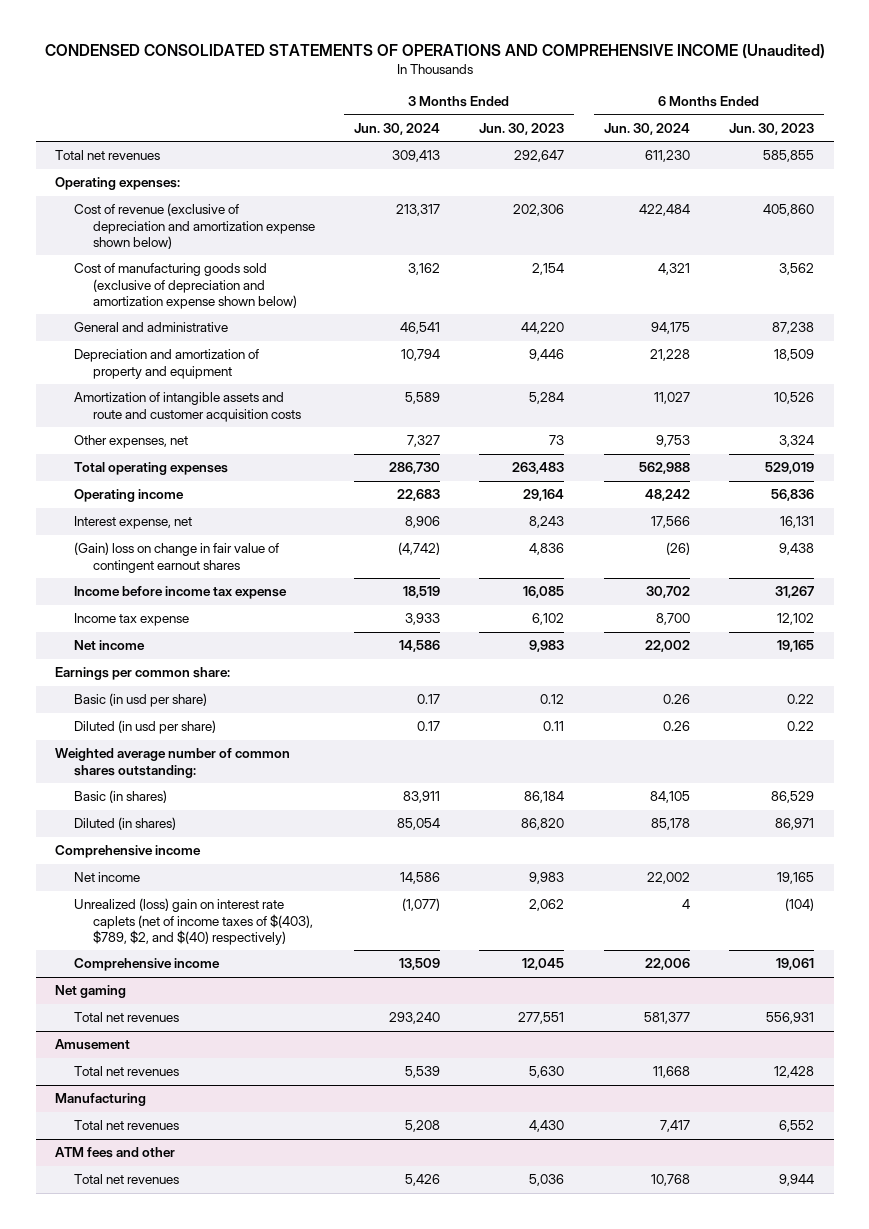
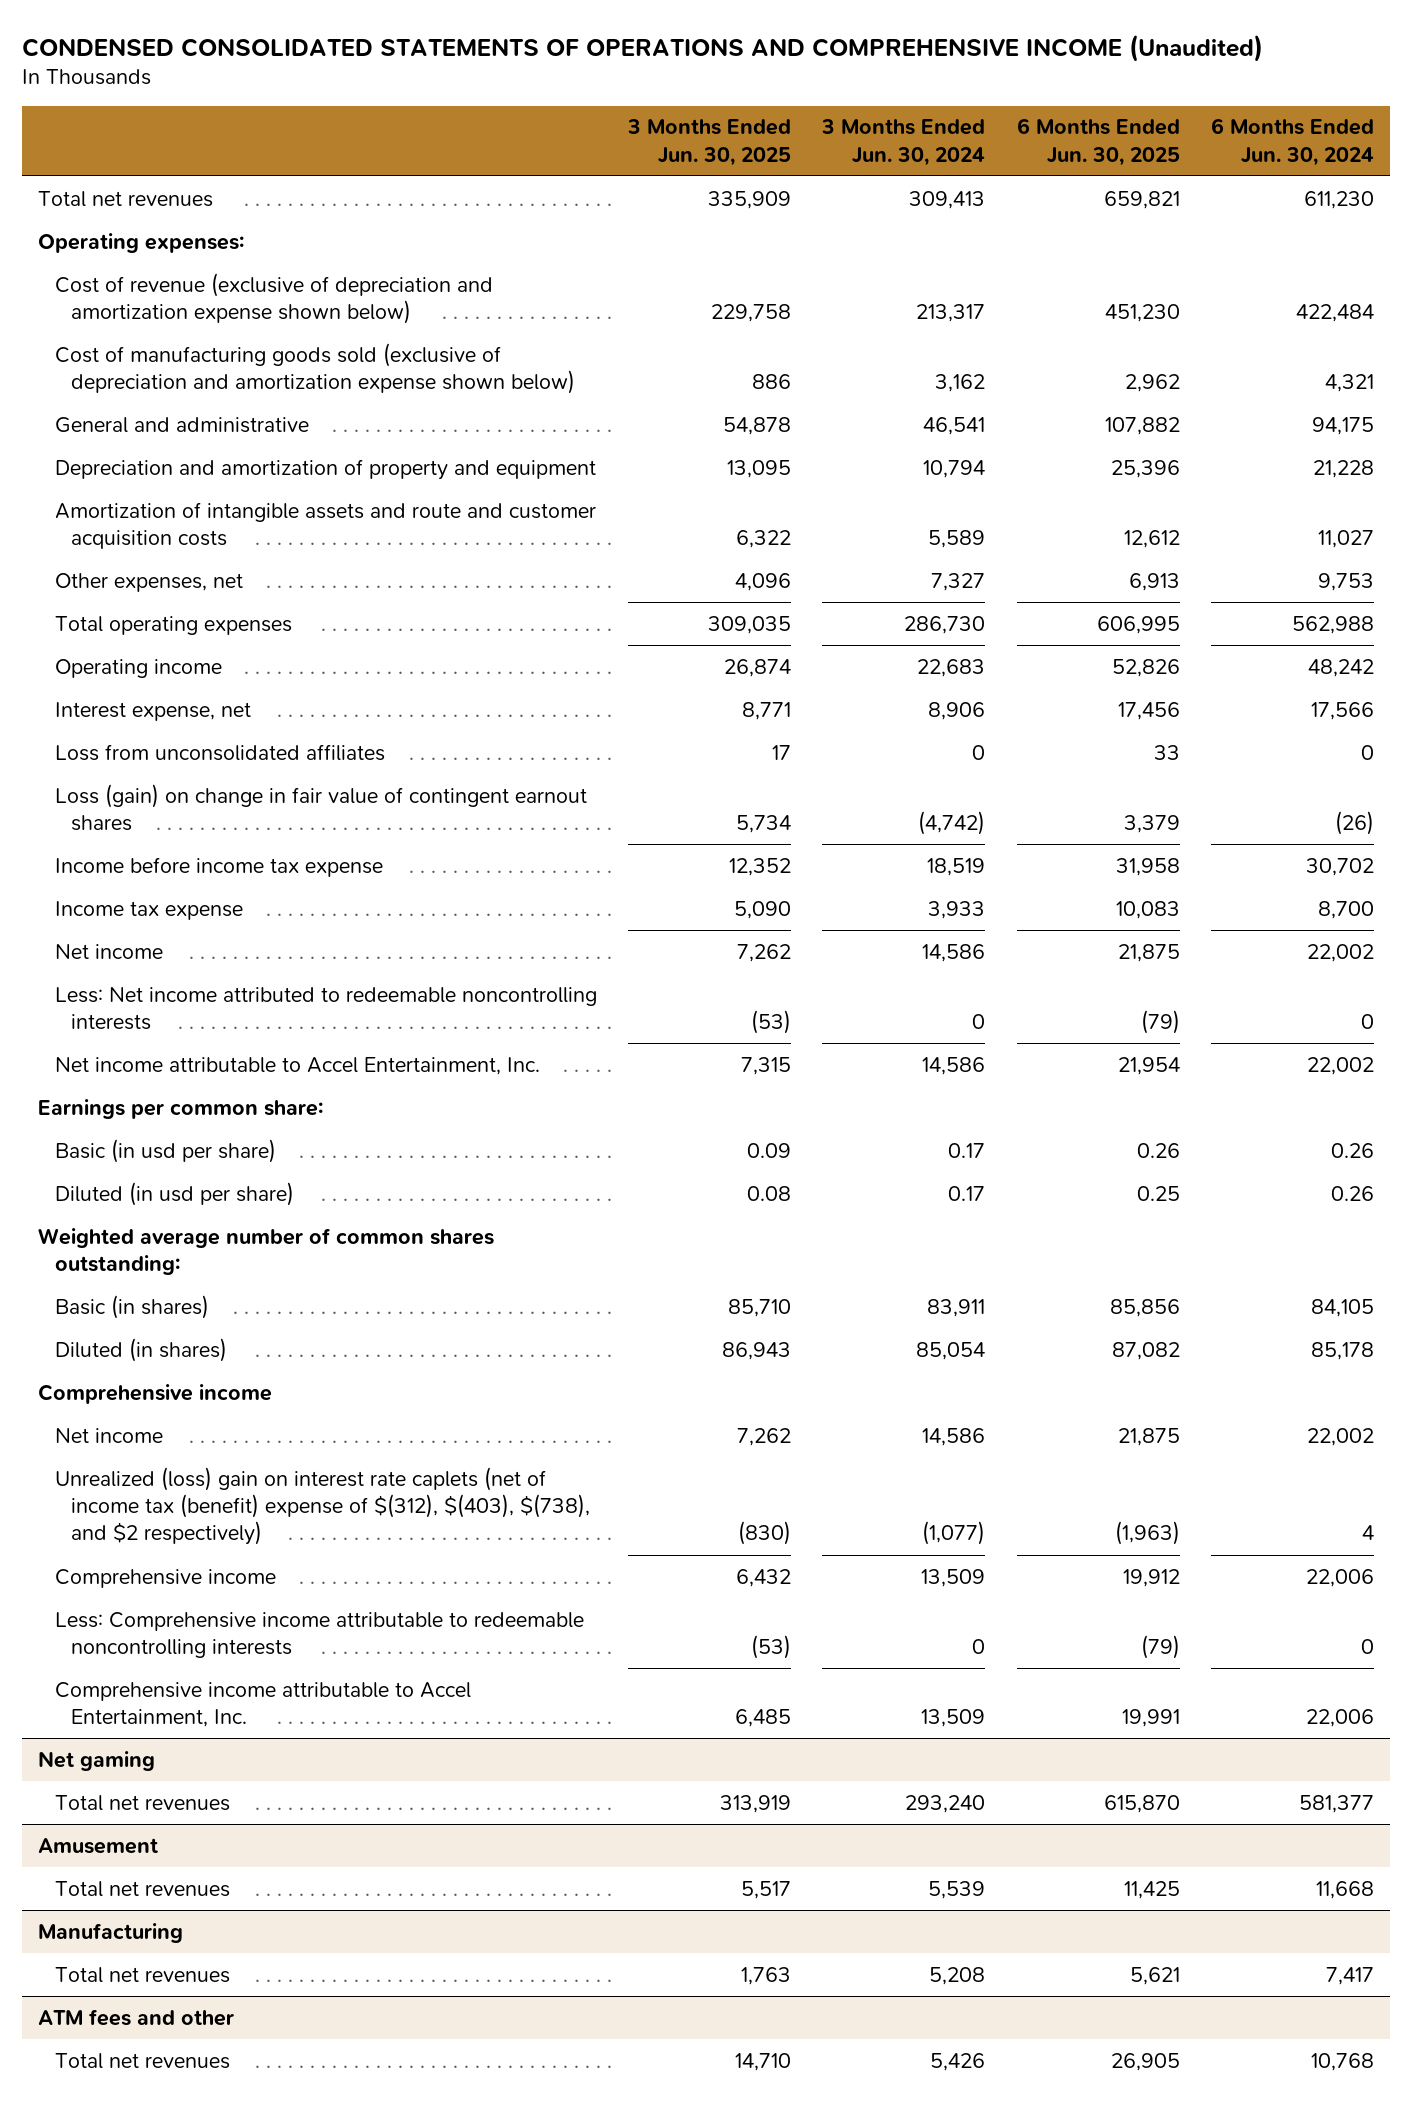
- | 3 Months Ended Jun. 30, 2024 | 3 Months Ended Jun. 30, 2023 | 6 Months Ended Jun. 30, 2024 | 6 Months Ended Jun. 30, 2023
+ | 3 Months Ended Jun. 30, 2025 | 3 Months Ended Jun. 30, 2024 | 6 Months Ended Jun. 30, 2025 | 6 Months Ended Jun. 30, 2024
- (Gain) loss on change in fair value of contingent earnout shares | (4,742) | 4,836 | (26) | 9,438
+ Loss from unconsolidated affiliates | 17 | 0 | 33 | 0
+ Loss (gain) on change in fair value of contingent earnout shares | 5,734 | (4,742) | 3,379 | (26)
+ Less: Net income attributed to redeemable noncontrolling interests | (53) | 0 | (79) | 0
+ Net income attributable to Accel Entertainment, Inc. | 7,315 | 14,586 | 21,954 | 22,002
- Unrealized (loss) gain on interest rate caplets (net of income taxes of $(403), $789, $2, and $(40) respectively) | (1,077) | 2,062 | 4 | (104)
+ Unrealized (loss) gain on interest rate caplets (net of income tax (benefit) expense of $(312), $(403), $(738), and $2 respectively) | (830) | (1,077) | (1,963) | 4
+ Less: Comprehensive income attributable to redeemable noncontrolling interests | (53) | 0 | (79) | 0
+ Comprehensive income attributable to Accel Entertainment, Inc. | 6,485 | 13,509 | 19,991 | 22,006

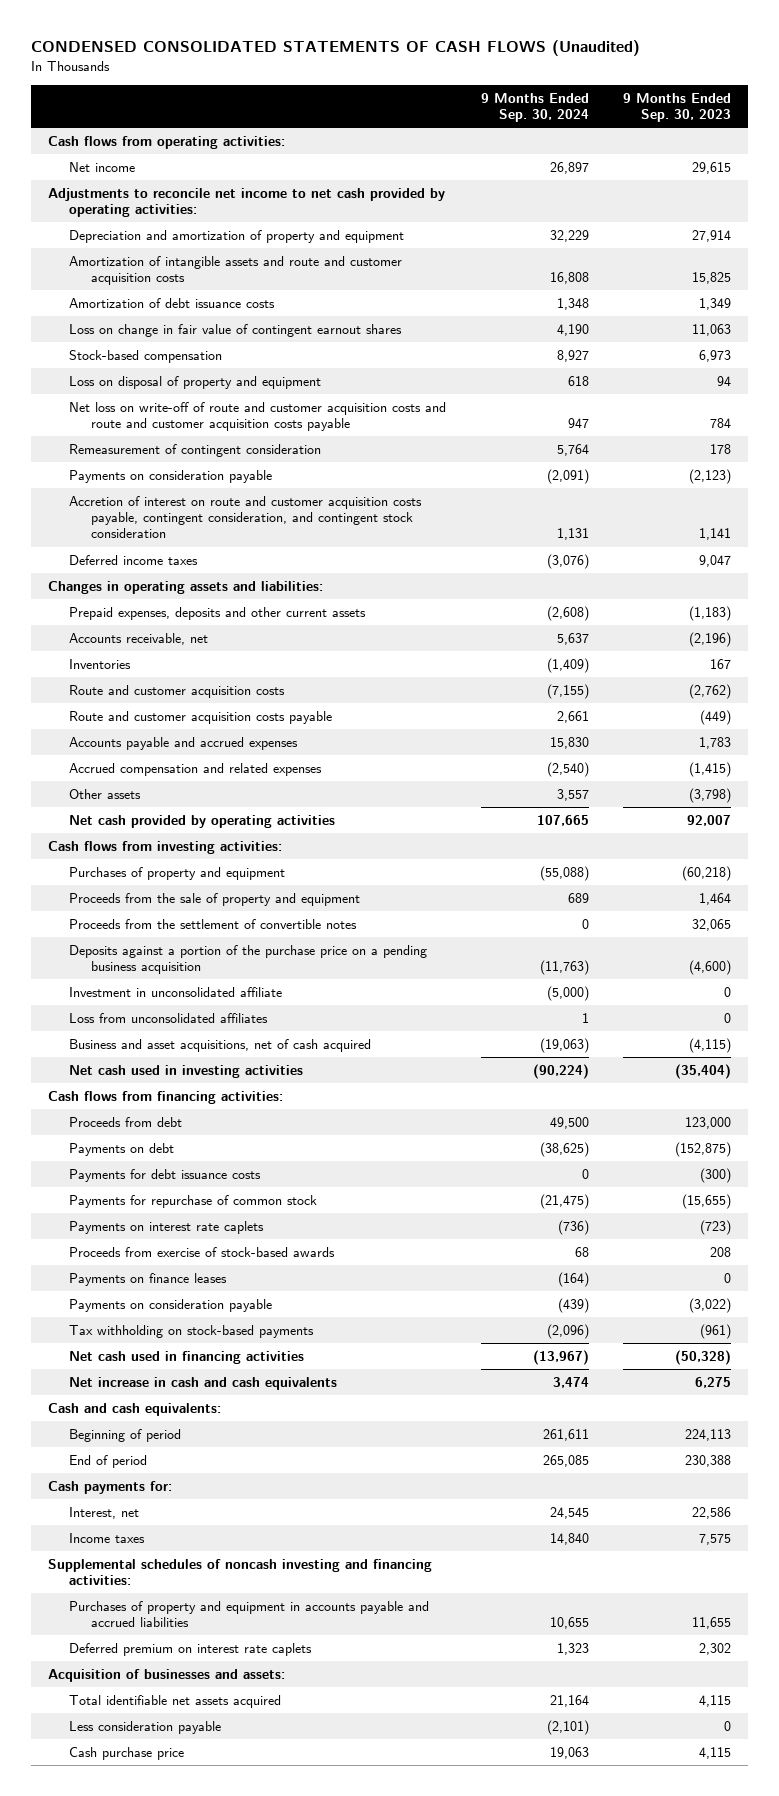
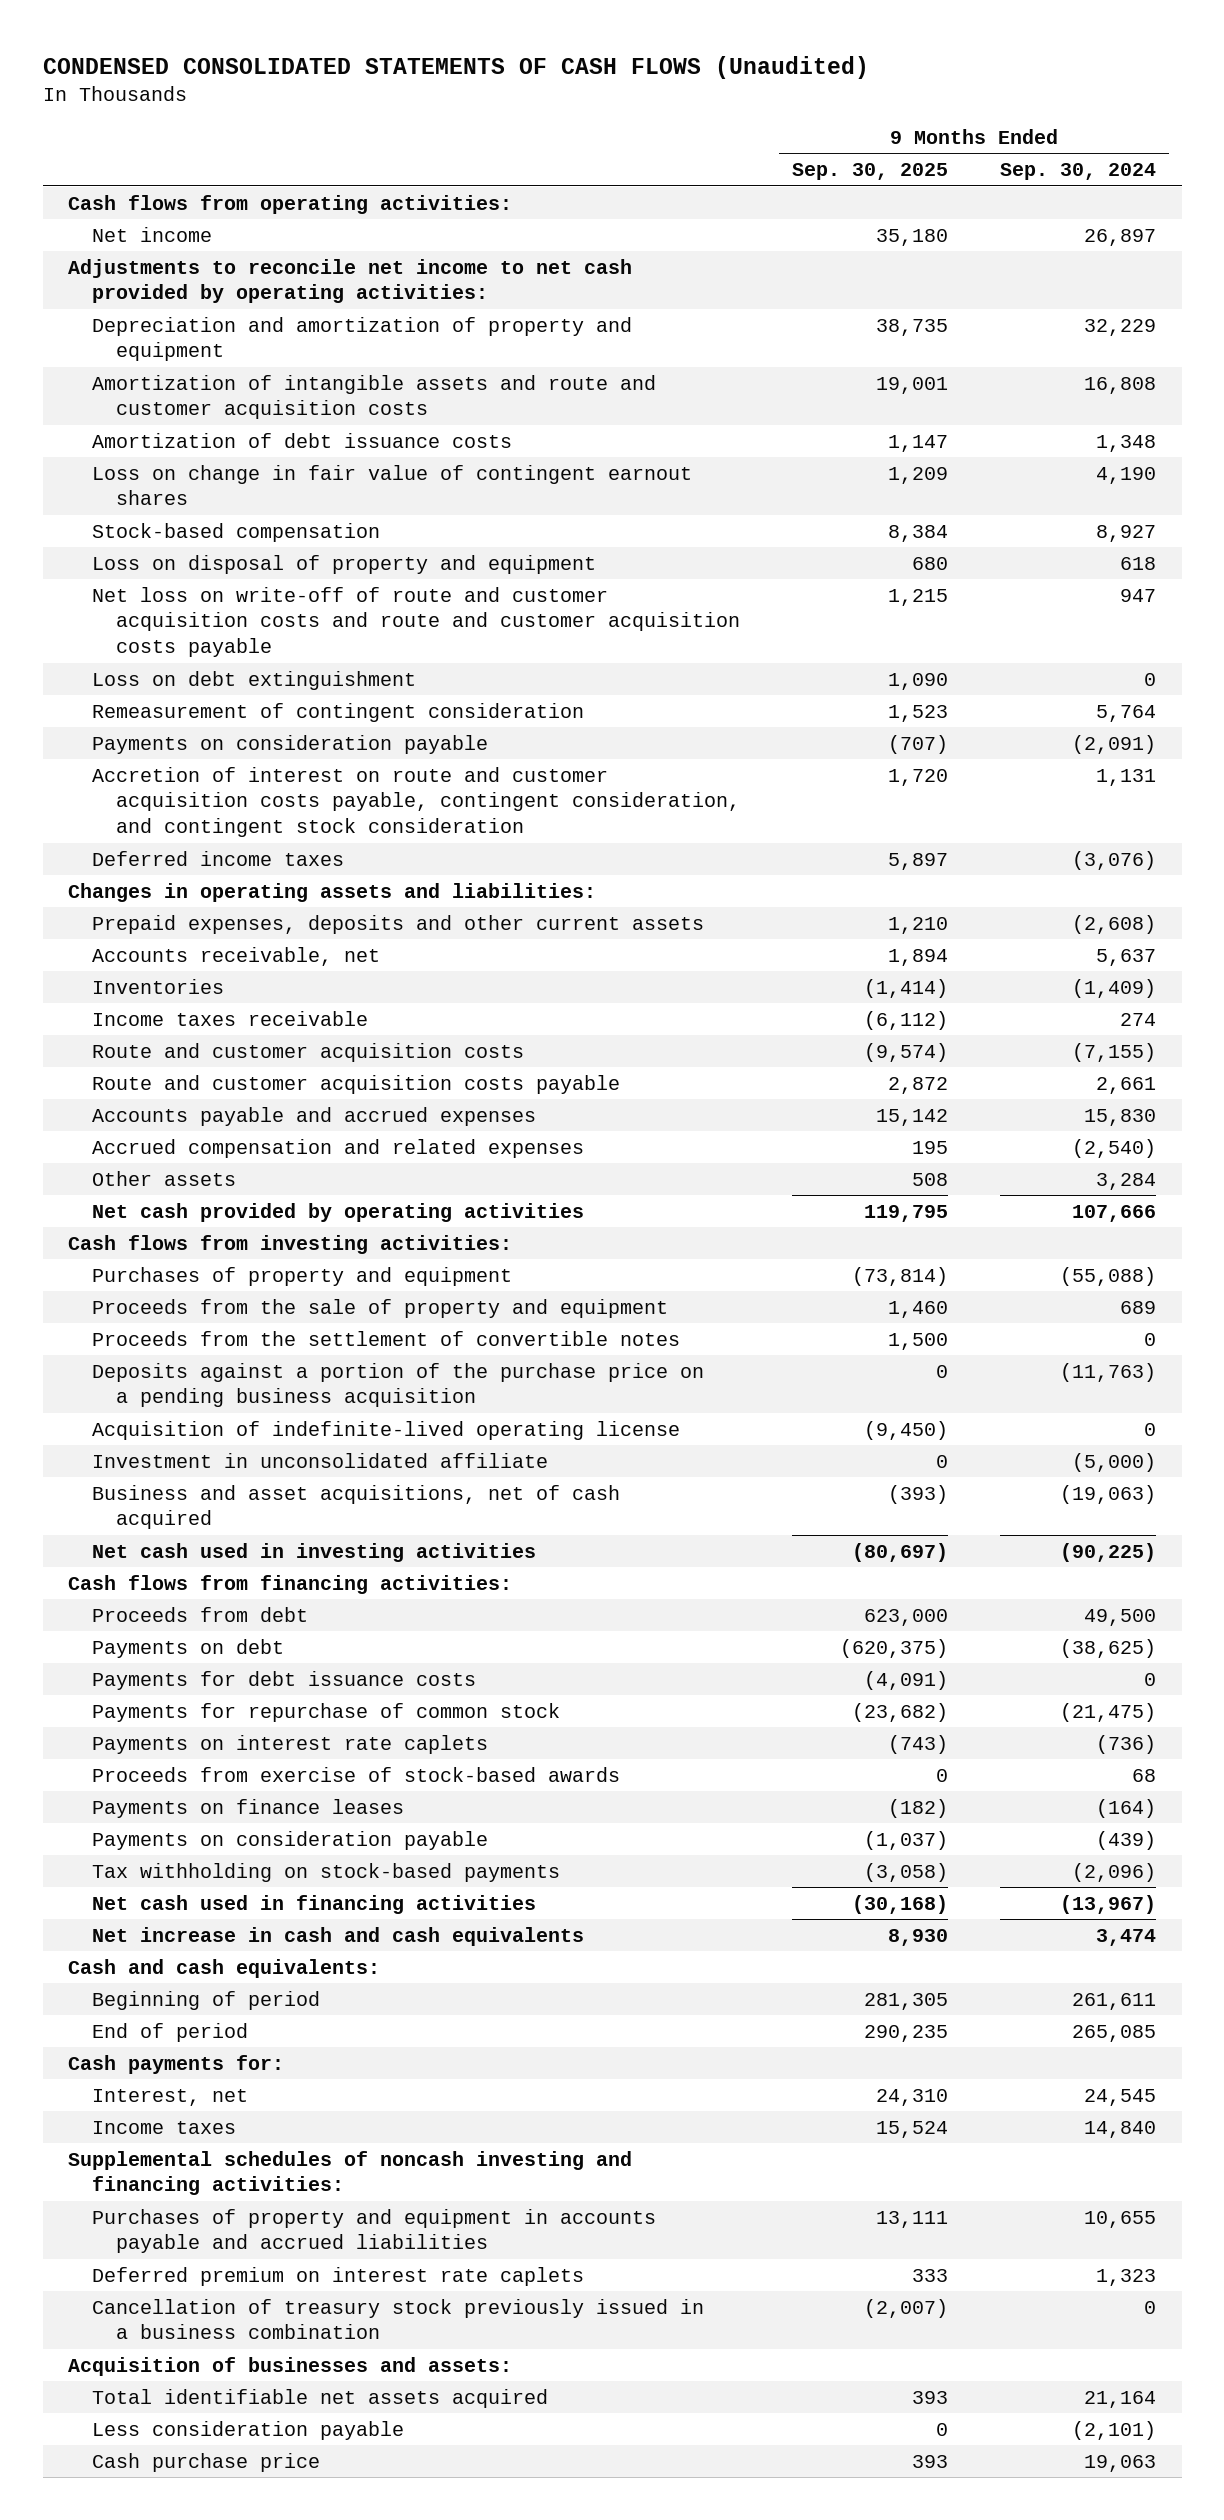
- | 9 Months Ended Sep. 30, 2024 | 9 Months Ended Sep. 30, 2023
+ | 9 Months Ended Sep. 30, 2025 | 9 Months Ended Sep. 30, 2024
+ Loss on debt extinguishment | 1,090 | 0
+ Income taxes receivable | (6,112) | 274
- Other assets | 3,557 | (3,798)
- Net cash provided by operating activities | 107,665 | 92,007
+ Other assets | 508 | 3,284
+ Net cash provided by operating activities | 119,795 | 107,666
+ Acquisition of indefinite-lived operating license | (9,450) | 0
- Loss from unconsolidated affiliates | 1 | 0
- Net cash used in investing activities | (90,224) | (35,404)
+ Net cash used in investing activities | (80,697) | (90,225)
+ Cancellation of treasury stock previously issued in a business combination | (2,007) | 0

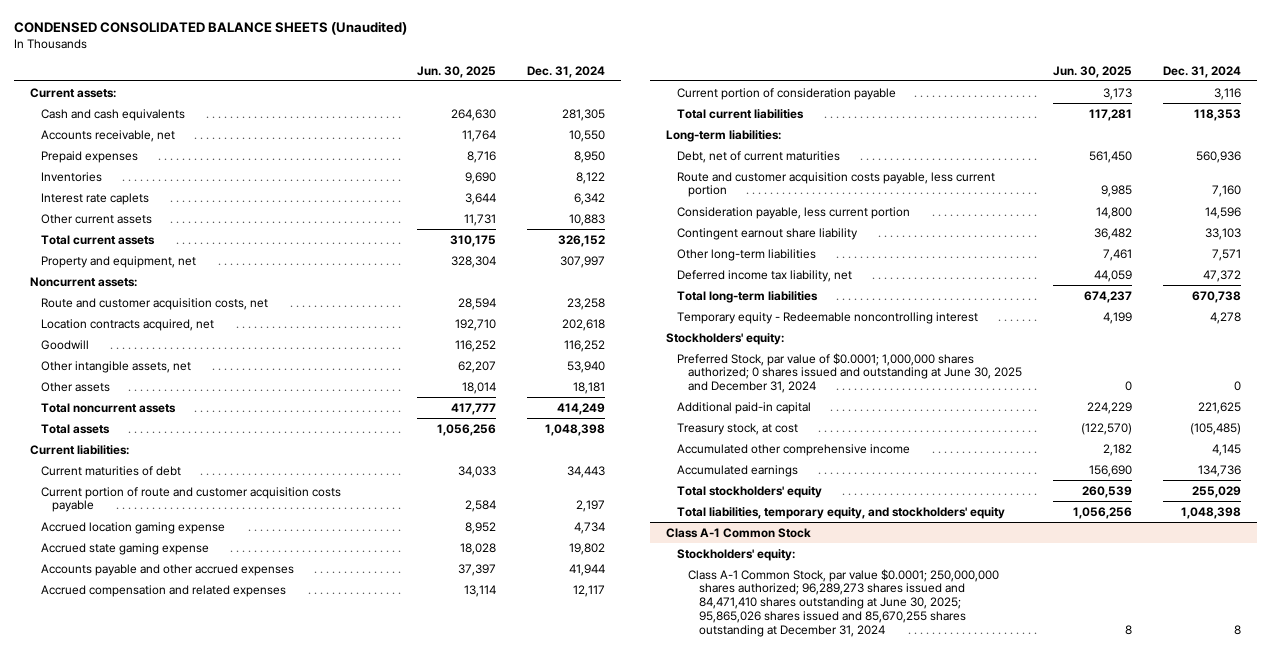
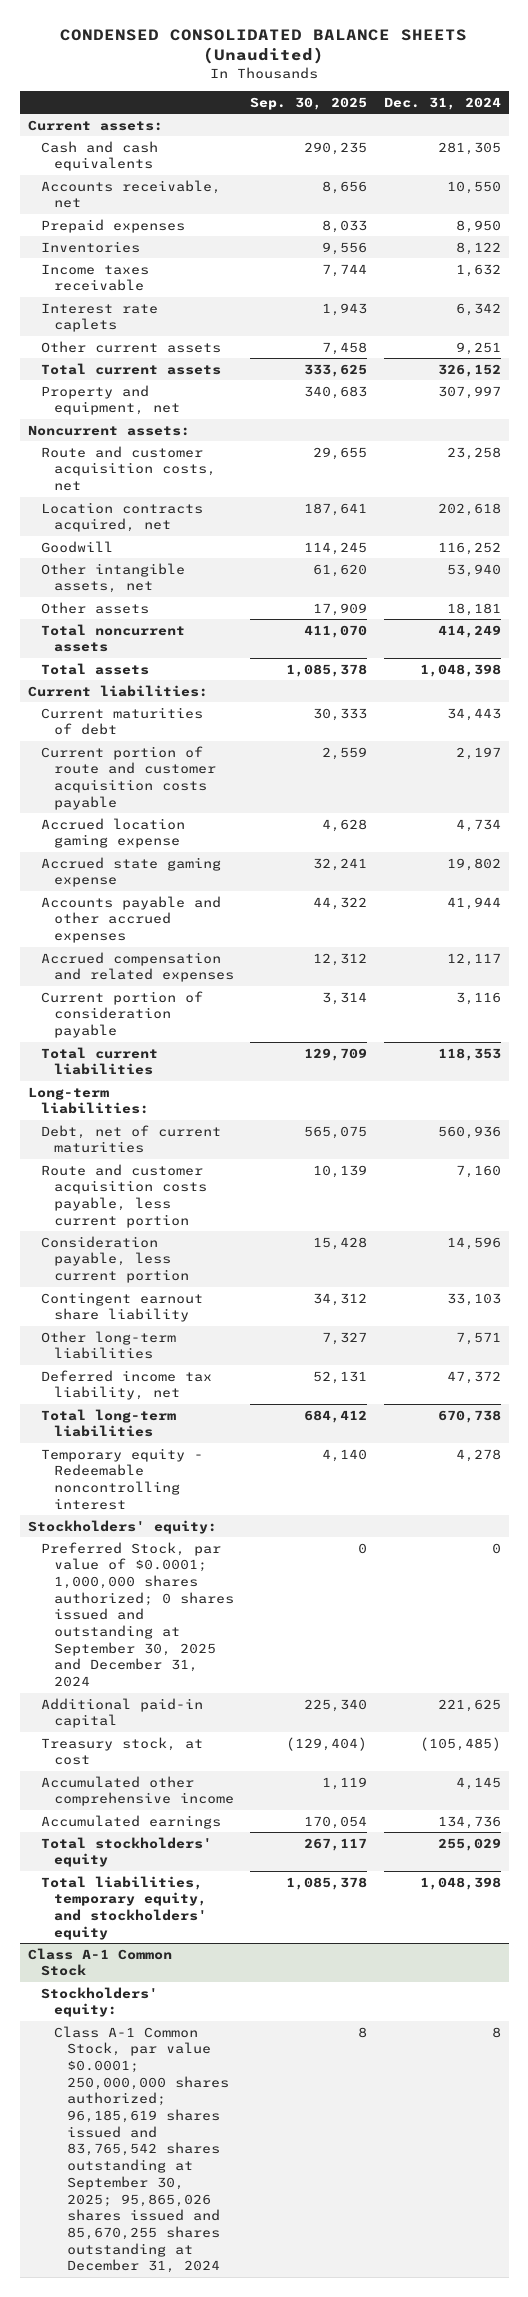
- | Jun. 30, 2025 | Dec. 31, 2024
+ | Sep. 30, 2025 | Dec. 31, 2024
+ Income taxes receivable | 7,744 | 1,632
- Other current assets | 11,731 | 10,883
+ Other current assets | 7,458 | 9,251
- Preferred Stock, par value of $0.0001; 1,000,000 shares authorized; 0 shares issued and outstanding at June 30, 2025 and December 31, 2024 | 0 | 0
+ Preferred Stock, par value of $0.0001; 1,000,000 shares authorized; 0 shares issued and outstanding at September 30, 2025 and December 31, 2024 | 0 | 0
@ Class A-1 Common Stock
- Class A-1 Common Stock, par value $0.0001; 250,000,000 shares authorized; 96,289,273 shares issued and 84,471,410 shares outstanding at June 30, 2025; 95,865,026 shares issued and 85,670,255 shares outstanding at December 31, 2024 | 8 | 8
+ Class A-1 Common Stock, par value $0.0001; 250,000,000 shares authorized; 96,185,619 shares issued and 83,765,542 shares outstanding at September 30, 2025; 95,865,026 shares issued and 85,670,255 shares outstanding at December 31, 2024 | 8 | 8

